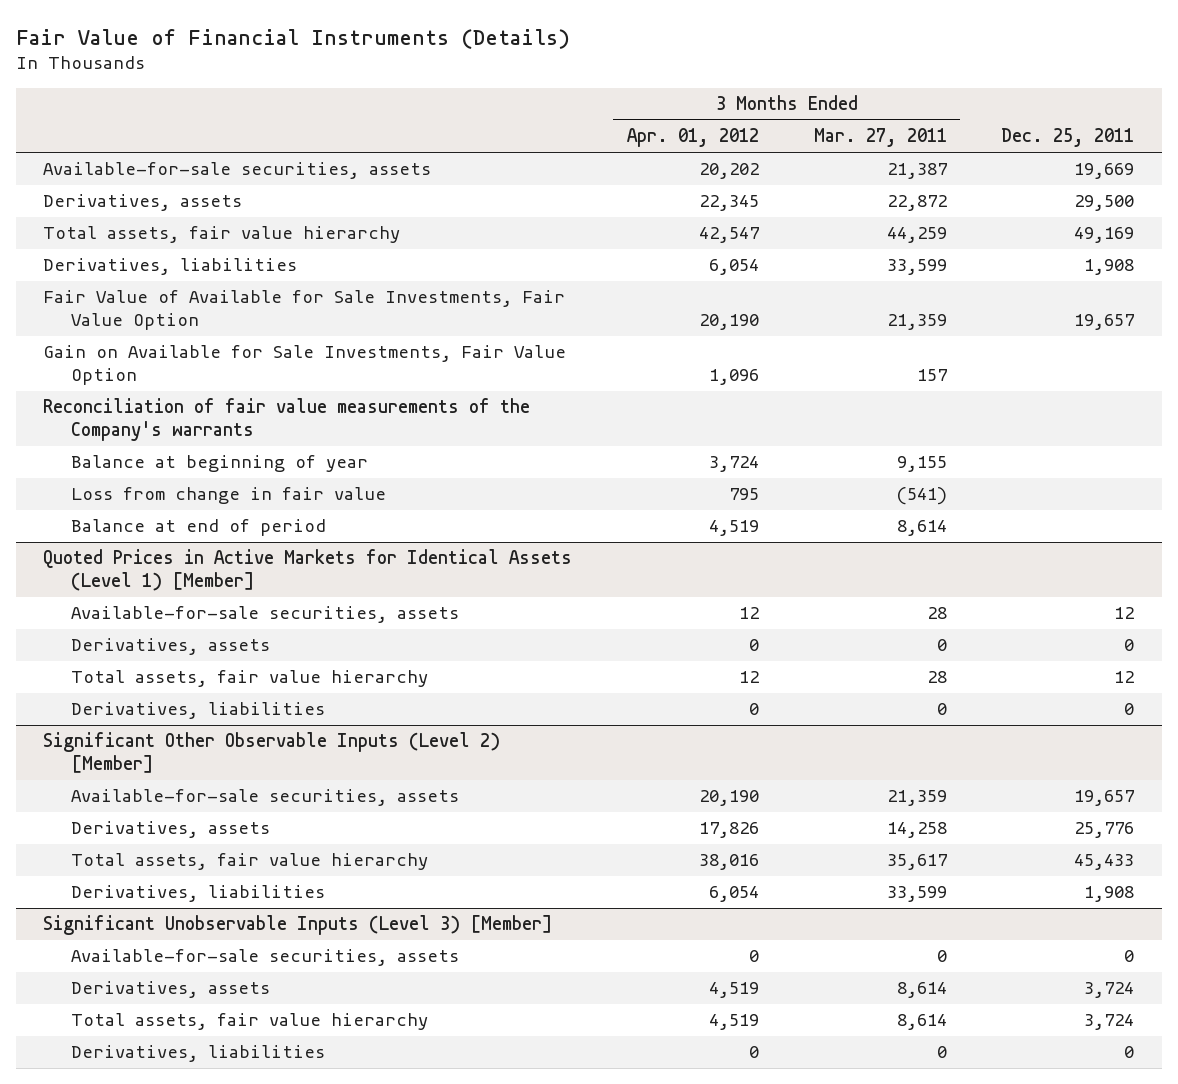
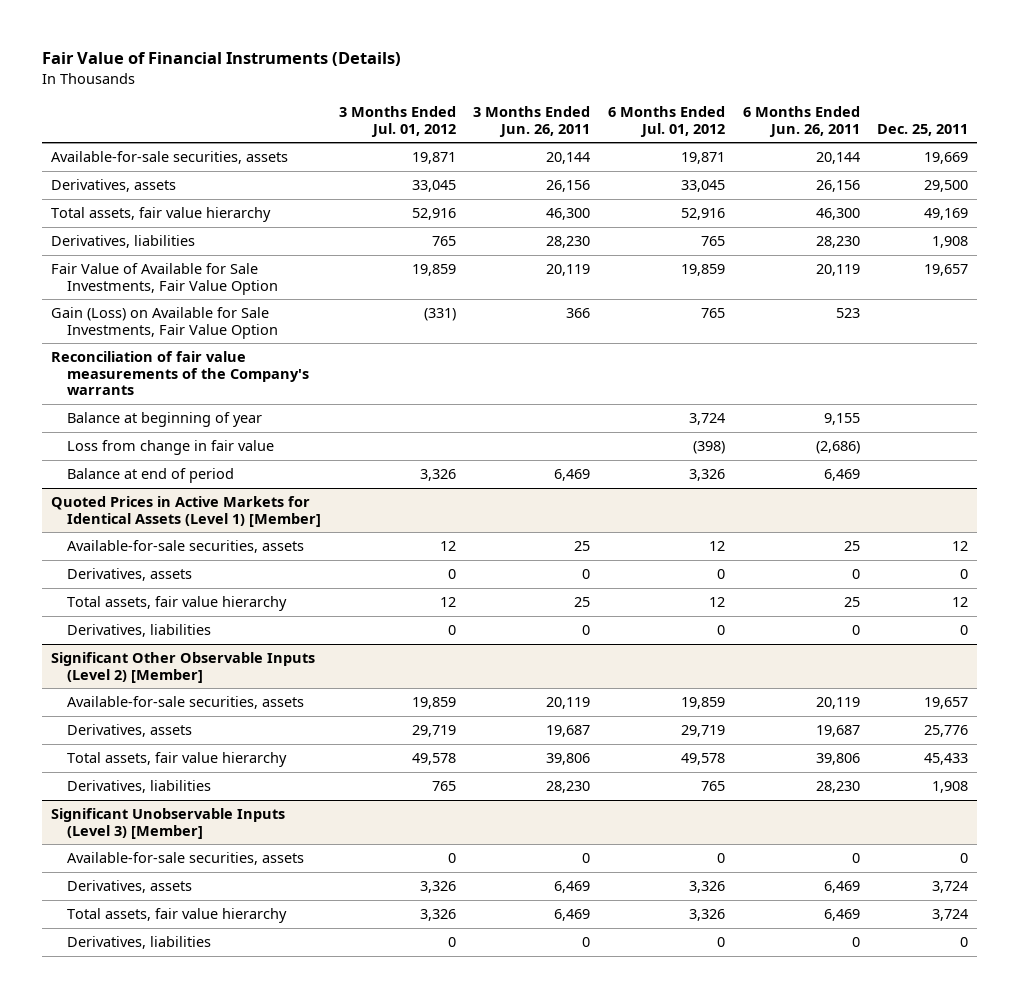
- | 3 Months Ended Apr. 01, 2012 | 3 Months Ended Mar. 27, 2011 | Dec. 25, 2011
+ | 3 Months Ended Jul. 01, 2012 | 3 Months Ended Jun. 26, 2011 | 6 Months Ended Jul. 01, 2012 | 6 Months Ended Jun. 26, 2011 | Dec. 25, 2011
- Gain on Available for Sale Investments, Fair Value Option | 1,096 | 157 |
+ Gain (Loss) on Available for Sale Investments, Fair Value Option | (331) | 366 | 765 | 523 |

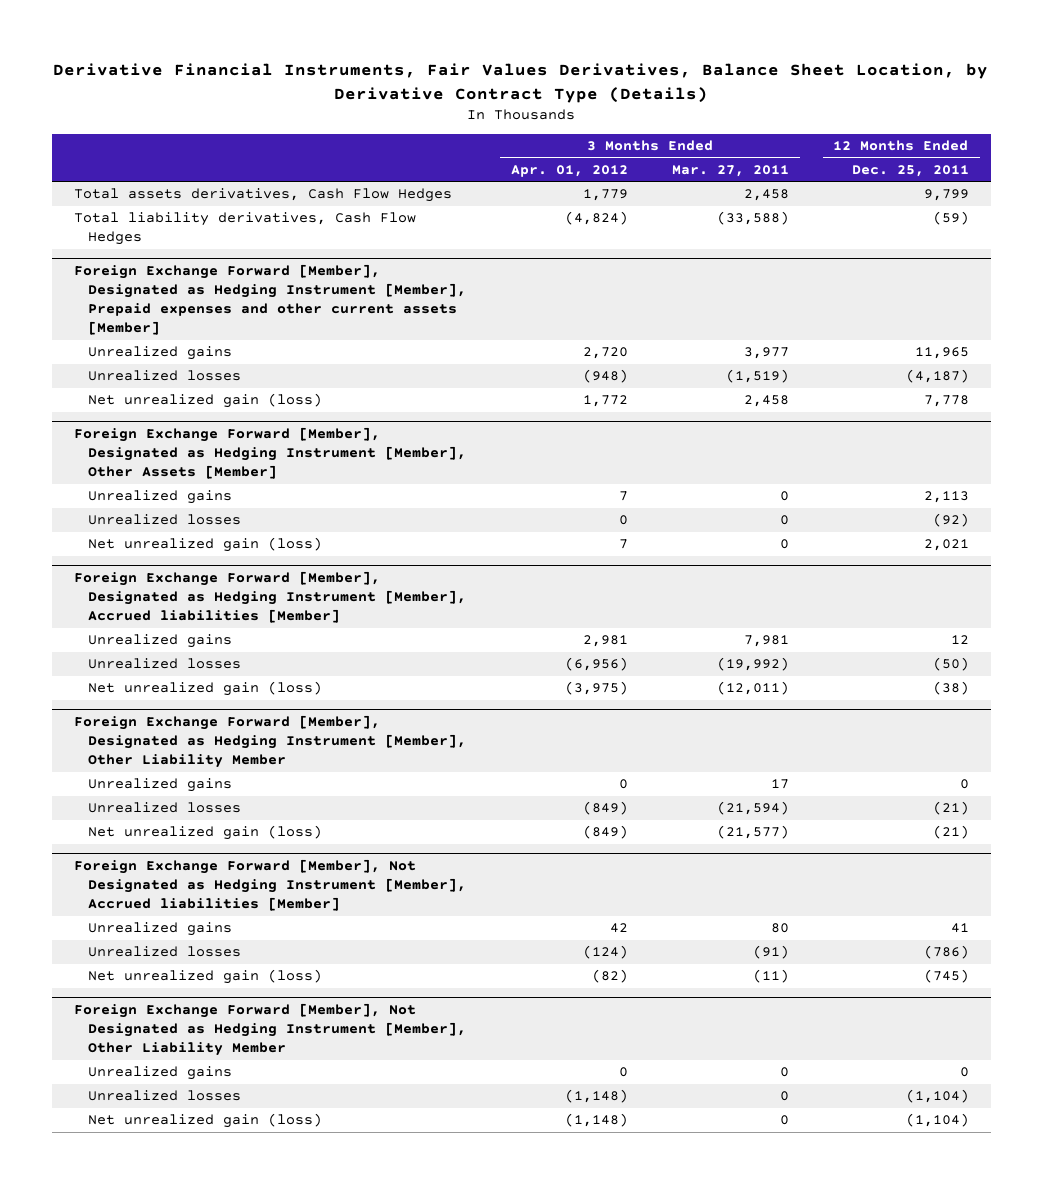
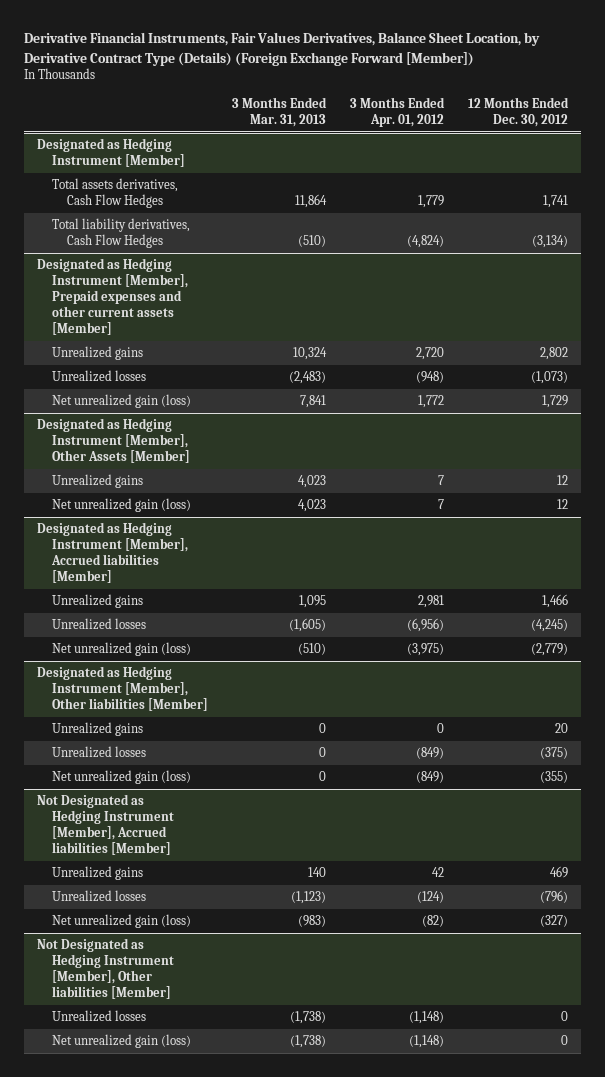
- Derivative Financial Instruments, Fair Values Derivatives, Balance Sheet Location, by Derivative Contract Type (Details)
+ Derivative Financial Instruments, Fair Values Derivatives, Balance Sheet Location, by Derivative Contract Type (Details) (Foreign Exchange Forward [Member])
- | 3 Months Ended Apr. 01, 2012 | 3 Months Ended Mar. 27, 2011 | 12 Months Ended Dec. 25, 2011
+ | 3 Months Ended Mar. 31, 2013 | 3 Months Ended Apr. 01, 2012 | 12 Months Ended Dec. 30, 2012
+ Designated as Hedging Instrument [Member]
- Foreign Exchange Forward [Member], Designated as Hedging Instrument [Member], Prepaid expenses and other current assets [Member]
+ Designated as Hedging Instrument [Member], Prepaid expenses and other current assets [Member]
- Foreign Exchange Forward [Member], Designated as Hedging Instrument [Member], Other Assets [Member]
+ Designated as Hedging Instrument [Member], Other Assets [Member]
- Unrealized losses | 0 | 0 | (92)
- Foreign Exchange Forward [Member], Designated as Hedging Instrument [Member], Accrued liabilities [Member]
+ Designated as Hedging Instrument [Member], Accrued liabilities [Member]
- Foreign Exchange Forward [Member], Designated as Hedging Instrument [Member], Other Liability Member
+ Designated as Hedging Instrument [Member], Other liabilities [Member]
- Foreign Exchange Forward [Member], Not Designated as Hedging Instrument [Member], Accrued liabilities [Member]
+ Not Designated as Hedging Instrument [Member], Accrued liabilities [Member]
- Foreign Exchange Forward [Member], Not Designated as Hedging Instrument [Member], Other Liability Member
- Unrealized gains | 0 | 0 | 0
+ Not Designated as Hedging Instrument [Member], Other liabilities [Member]

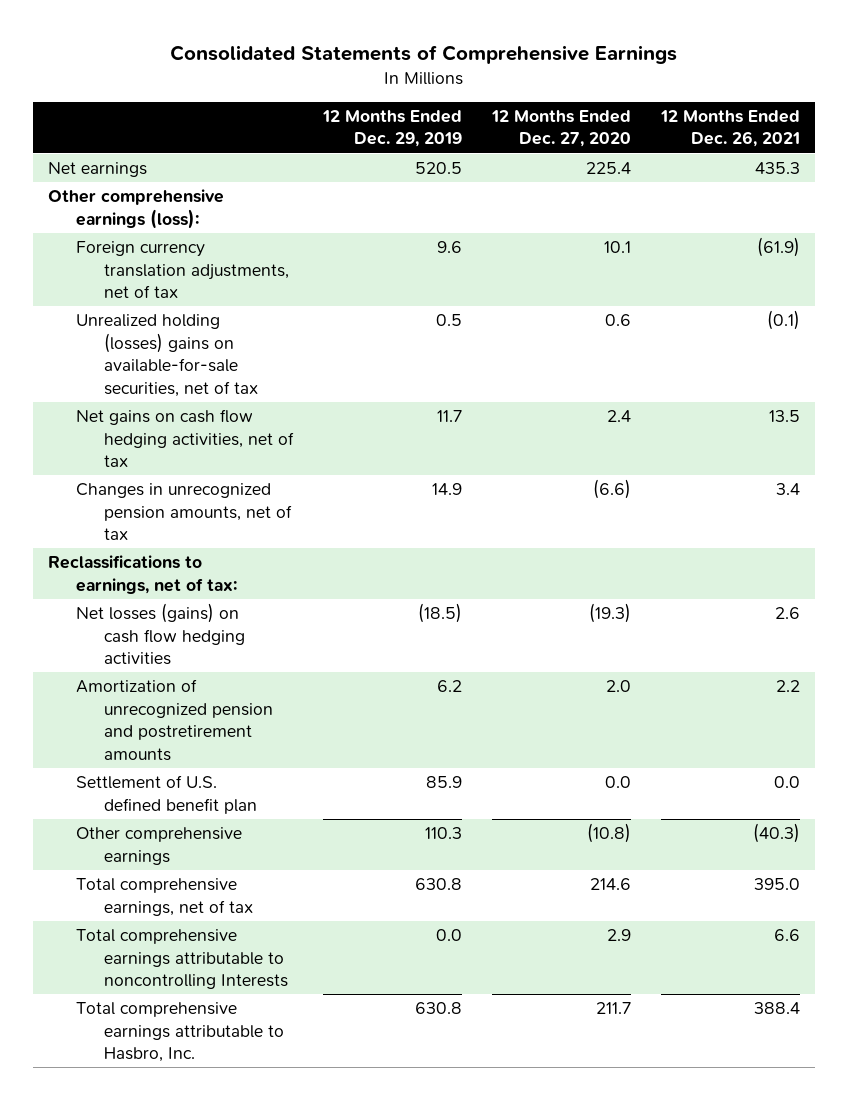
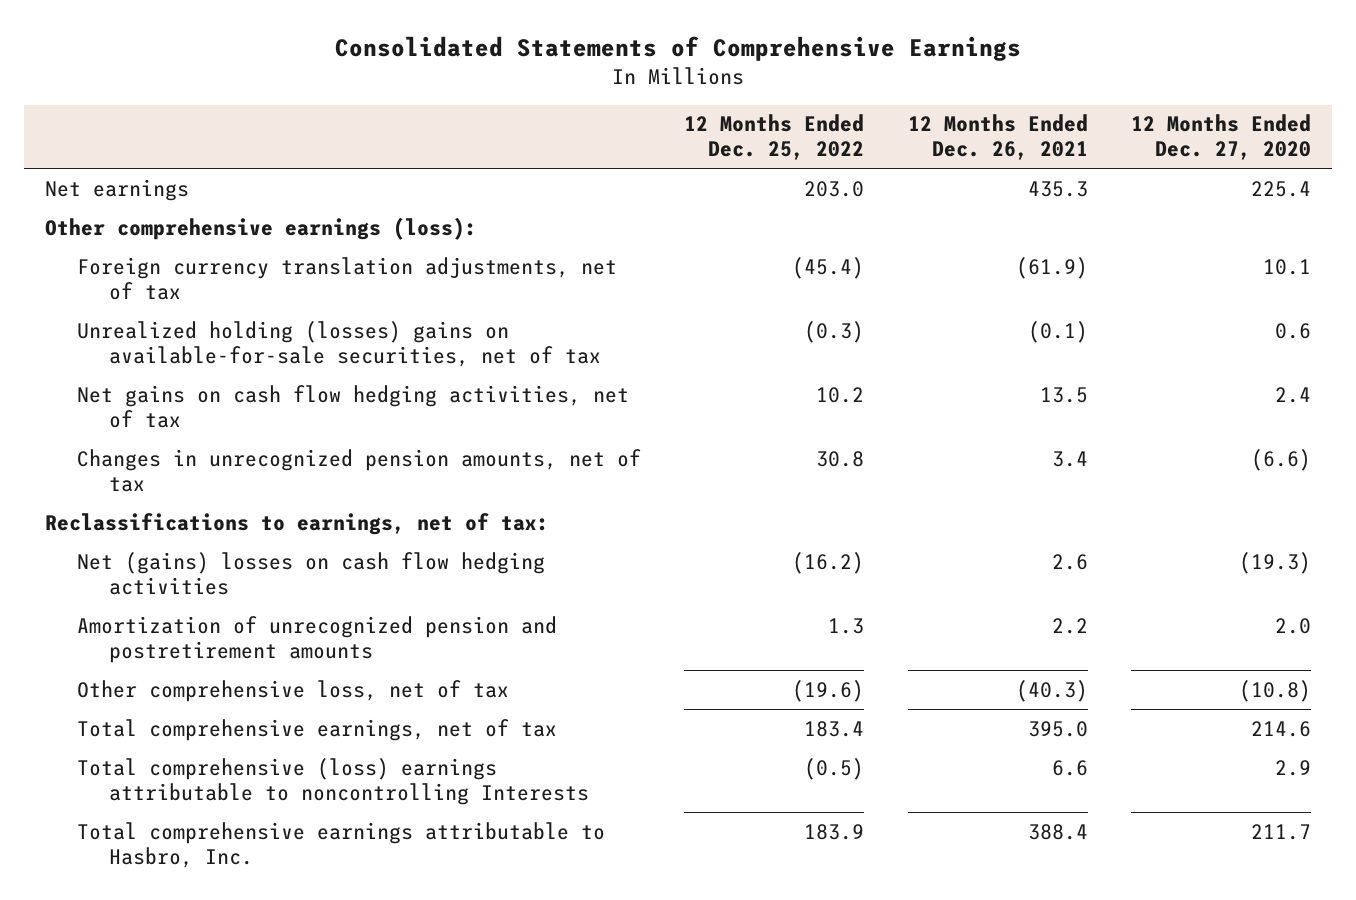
- | 12 Months Ended Dec. 29, 2019 | 12 Months Ended Dec. 27, 2020 | 12 Months Ended Dec. 26, 2021
+ | 12 Months Ended Dec. 25, 2022 | 12 Months Ended Dec. 26, 2021 | 12 Months Ended Dec. 27, 2020
- Net losses (gains) on cash flow hedging activities | (18.5) | (19.3) | 2.6
+ Net (gains) losses on cash flow hedging activities | (16.2) | 2.6 | (19.3)
- Settlement of U.S. defined benefit plan | 85.9 | 0.0 | 0.0
- Other comprehensive earnings | 110.3 | (10.8) | (40.3)
+ Other comprehensive loss, net of tax | (19.6) | (40.3) | (10.8)
- Total comprehensive earnings attributable to noncontrolling Interests | 0.0 | 2.9 | 6.6
+ Total comprehensive (loss) earnings attributable to noncontrolling Interests | (0.5) | 6.6 | 2.9

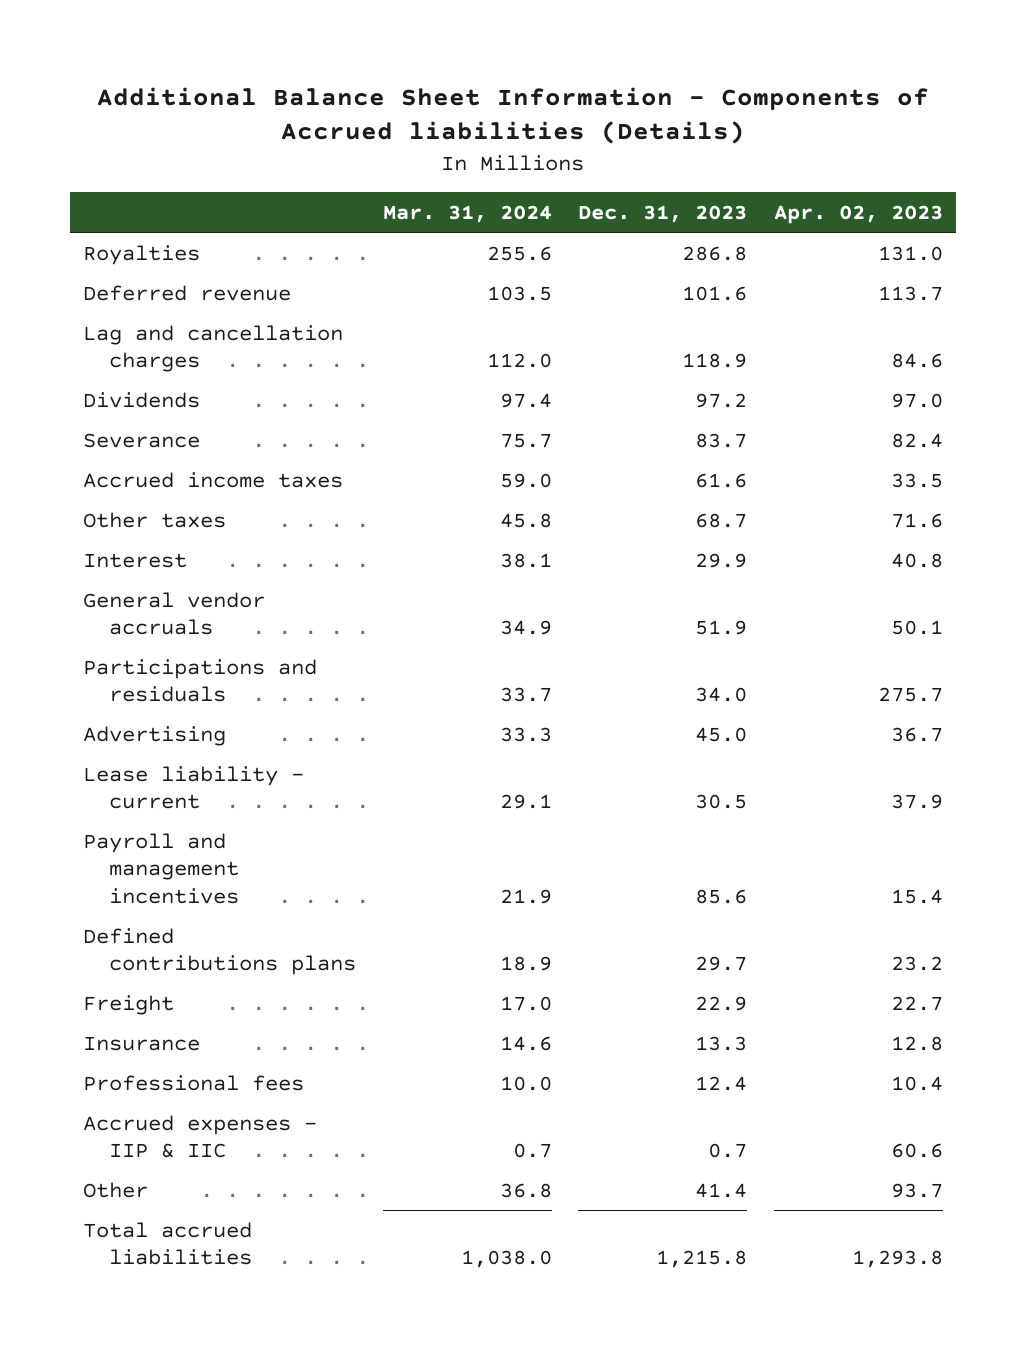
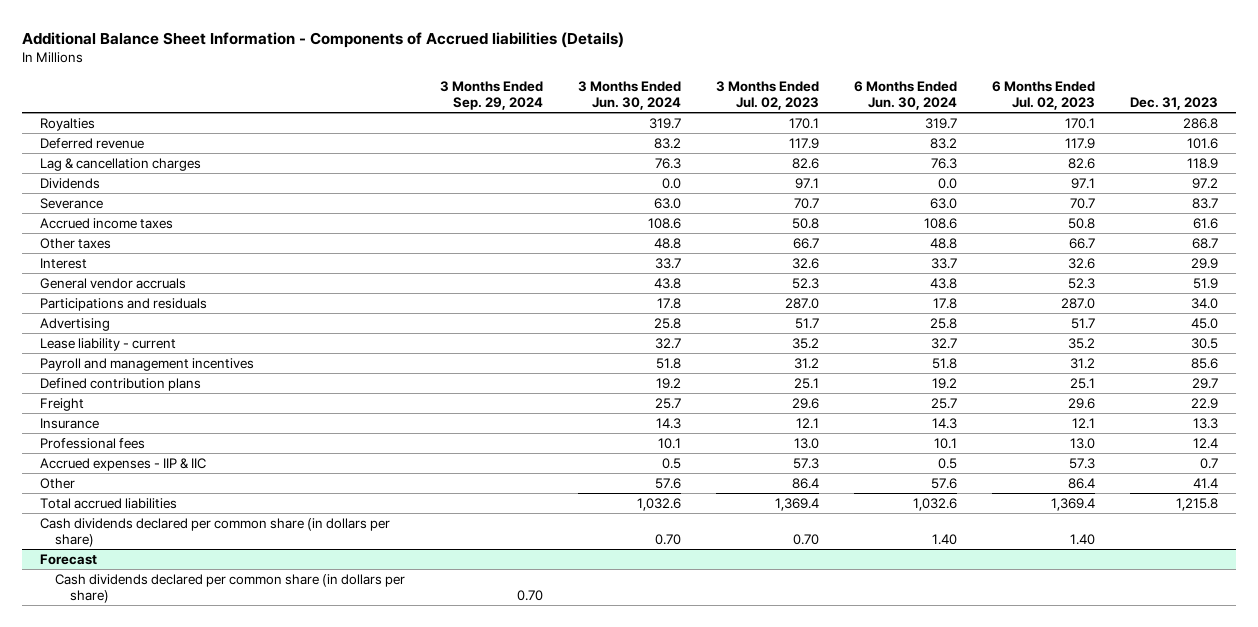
- | Mar. 31, 2024 | Dec. 31, 2023 | Apr. 02, 2023
+ | 3 Months Ended Sep. 29, 2024 | 3 Months Ended Jun. 30, 2024 | 3 Months Ended Jul. 02, 2023 | 6 Months Ended Jun. 30, 2024 | 6 Months Ended Jul. 02, 2023 | Dec. 31, 2023
- Lag and cancellation charges | 112.0 | 118.9 | 84.6
+ Lag & cancellation charges | | 76.3 | 82.6 | 76.3 | 82.6 | 118.9
- Defined contributions plans | 18.9 | 29.7 | 23.2
+ Defined contribution plans | | 19.2 | 25.1 | 19.2 | 25.1 | 29.7
+ Cash dividends declared per common share (in dollars per share) | | 0.70 | 0.70 | 1.40 | 1.40 |
+ Forecast
+ Cash dividends declared per common share (in dollars per share) | 0.70 | | | | |

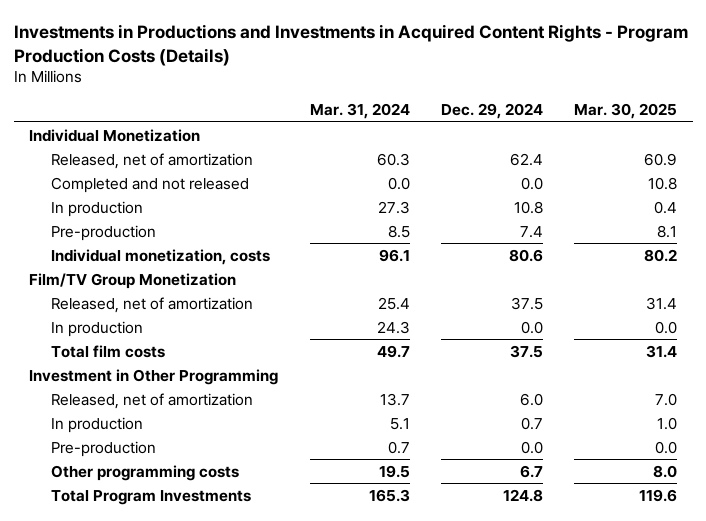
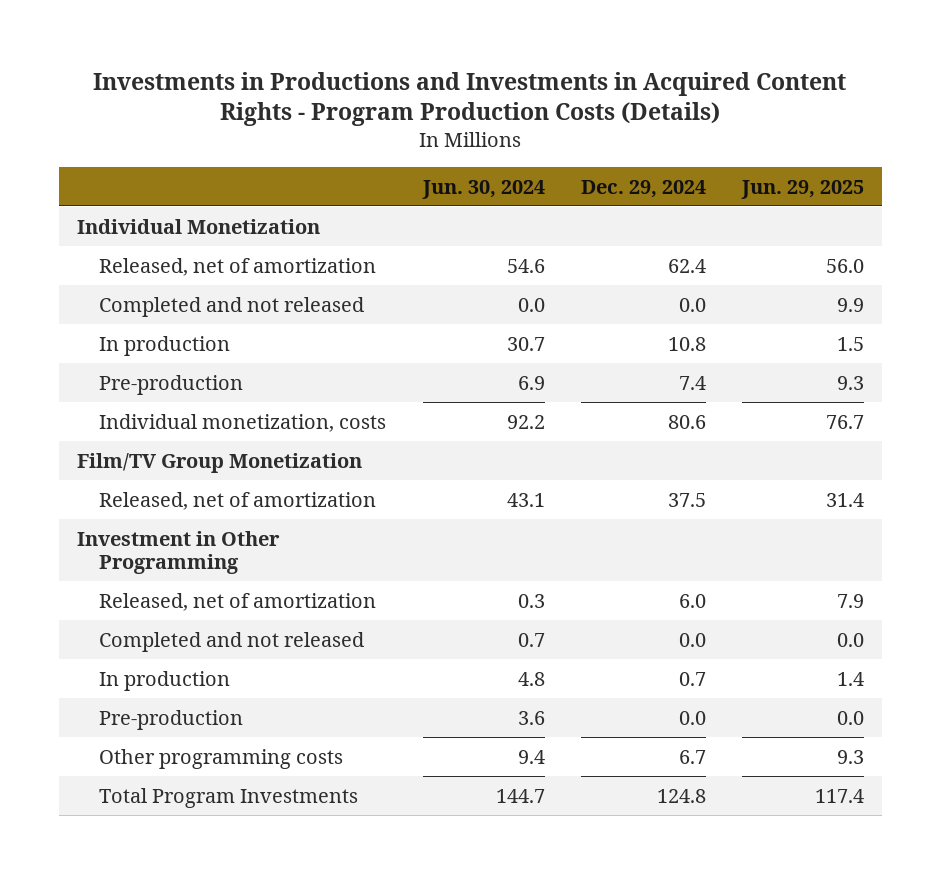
- | Mar. 31, 2024 | Dec. 29, 2024 | Mar. 30, 2025
+ | Jun. 30, 2024 | Dec. 29, 2024 | Jun. 29, 2025
- In production | 24.3 | 0.0 | 0.0
- Total film costs | 49.7 | 37.5 | 31.4
+ Completed and not released | 0.7 | 0.0 | 0.0

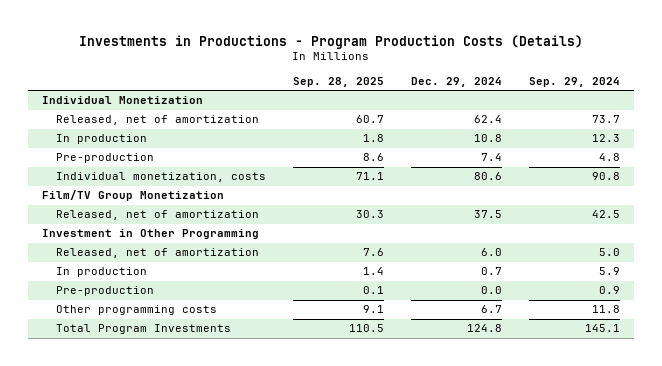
- Investments in Productions and Investments in Acquired Content Rights - Program Production Costs (Details)
+ Investments in Productions - Program Production Costs (Details)
- | Jun. 30, 2024 | Dec. 29, 2024 | Jun. 29, 2025
+ | Sep. 28, 2025 | Dec. 29, 2024 | Sep. 29, 2024
- Completed and not released | 0.0 | 0.0 | 9.9
- Completed and not released | 0.7 | 0.0 | 0.0

